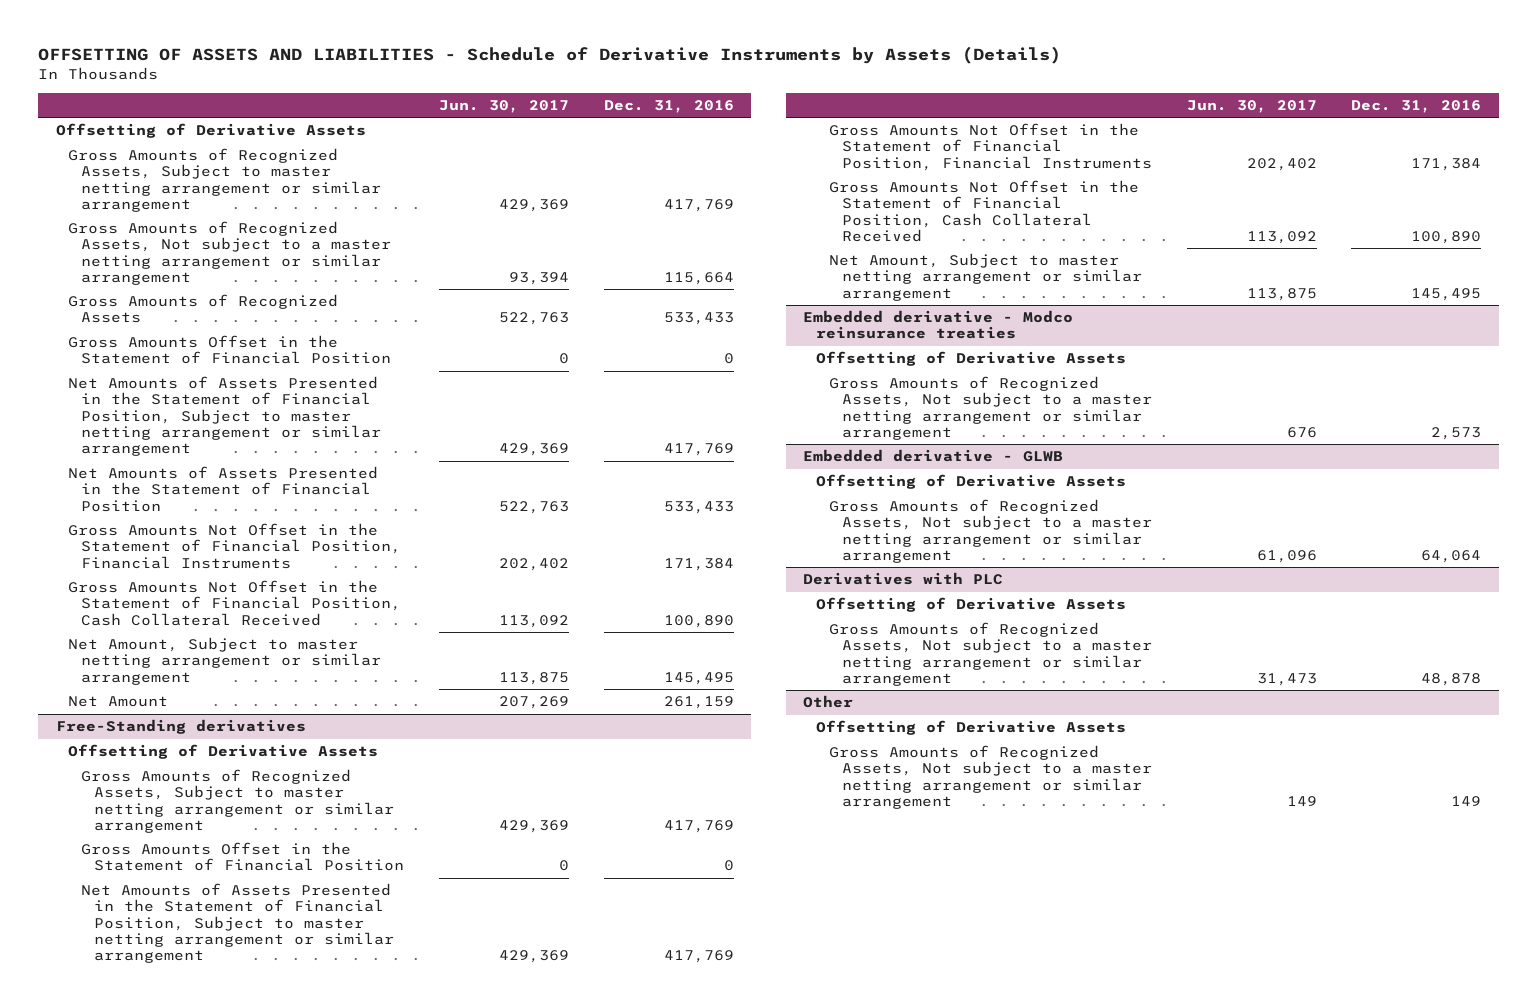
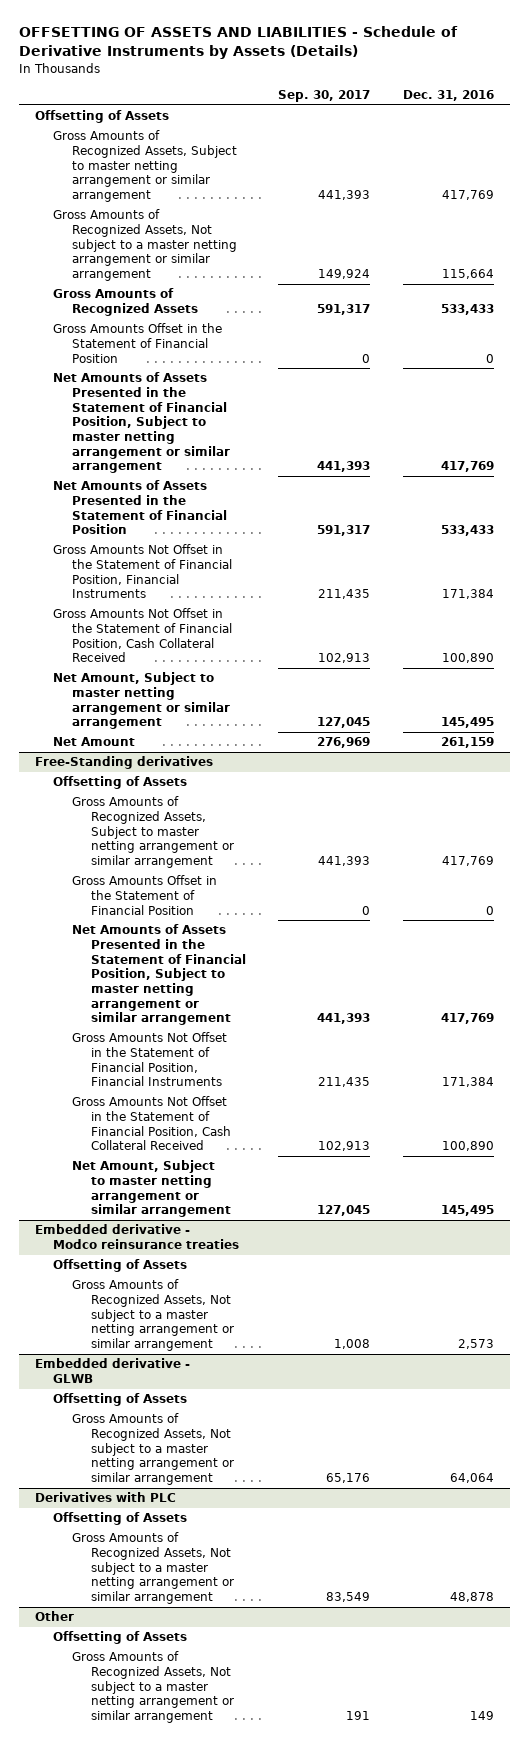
- | Jun. 30, 2017 | Dec. 31, 2016
+ | Sep. 30, 2017 | Dec. 31, 2016
- Offsetting of Derivative Assets
+ Offsetting of Assets
@ Free-Standing derivatives
- Offsetting of Derivative Assets
+ Offsetting of Assets
@ Embedded derivative - Modco reinsurance treaties
- Offsetting of Derivative Assets
+ Offsetting of Assets
@ Embedded derivative - GLWB
- Offsetting of Derivative Assets
+ Offsetting of Assets
@ Derivatives with PLC
- Offsetting of Derivative Assets
+ Offsetting of Assets
@ Other
- Offsetting of Derivative Assets
+ Offsetting of Assets

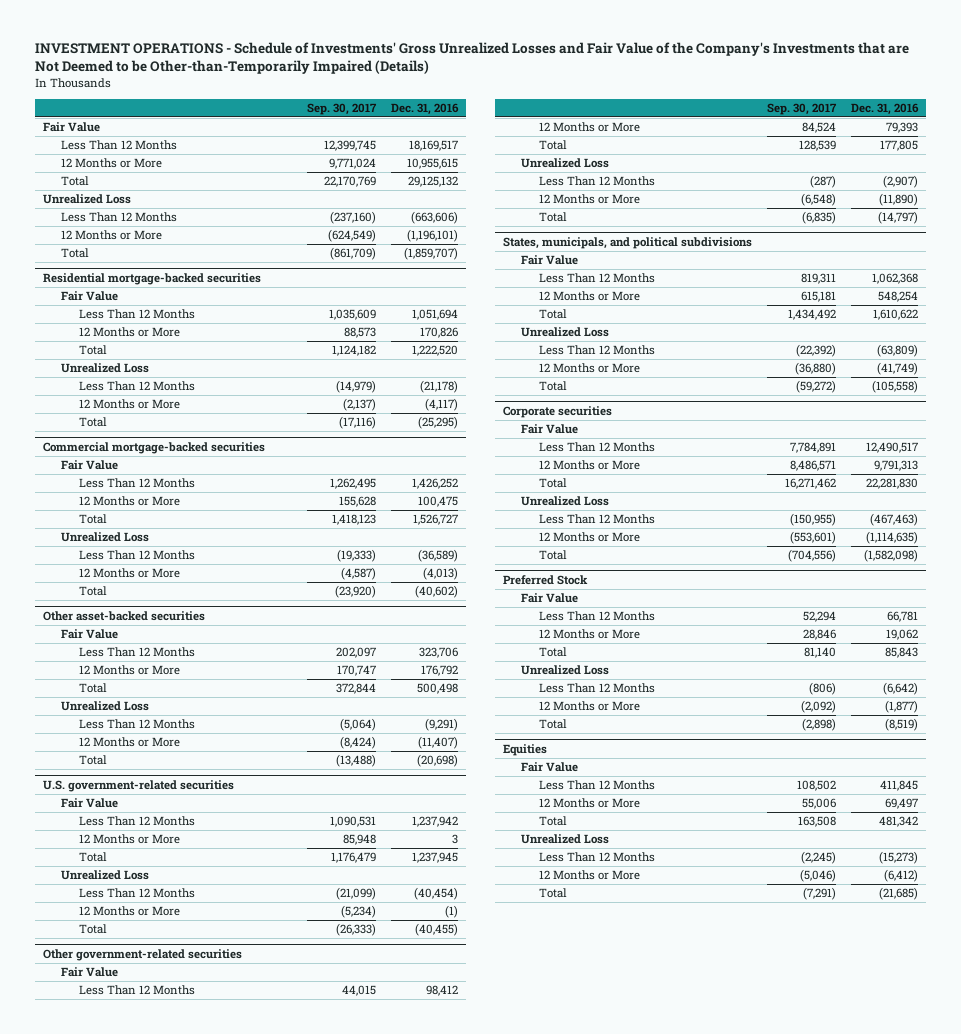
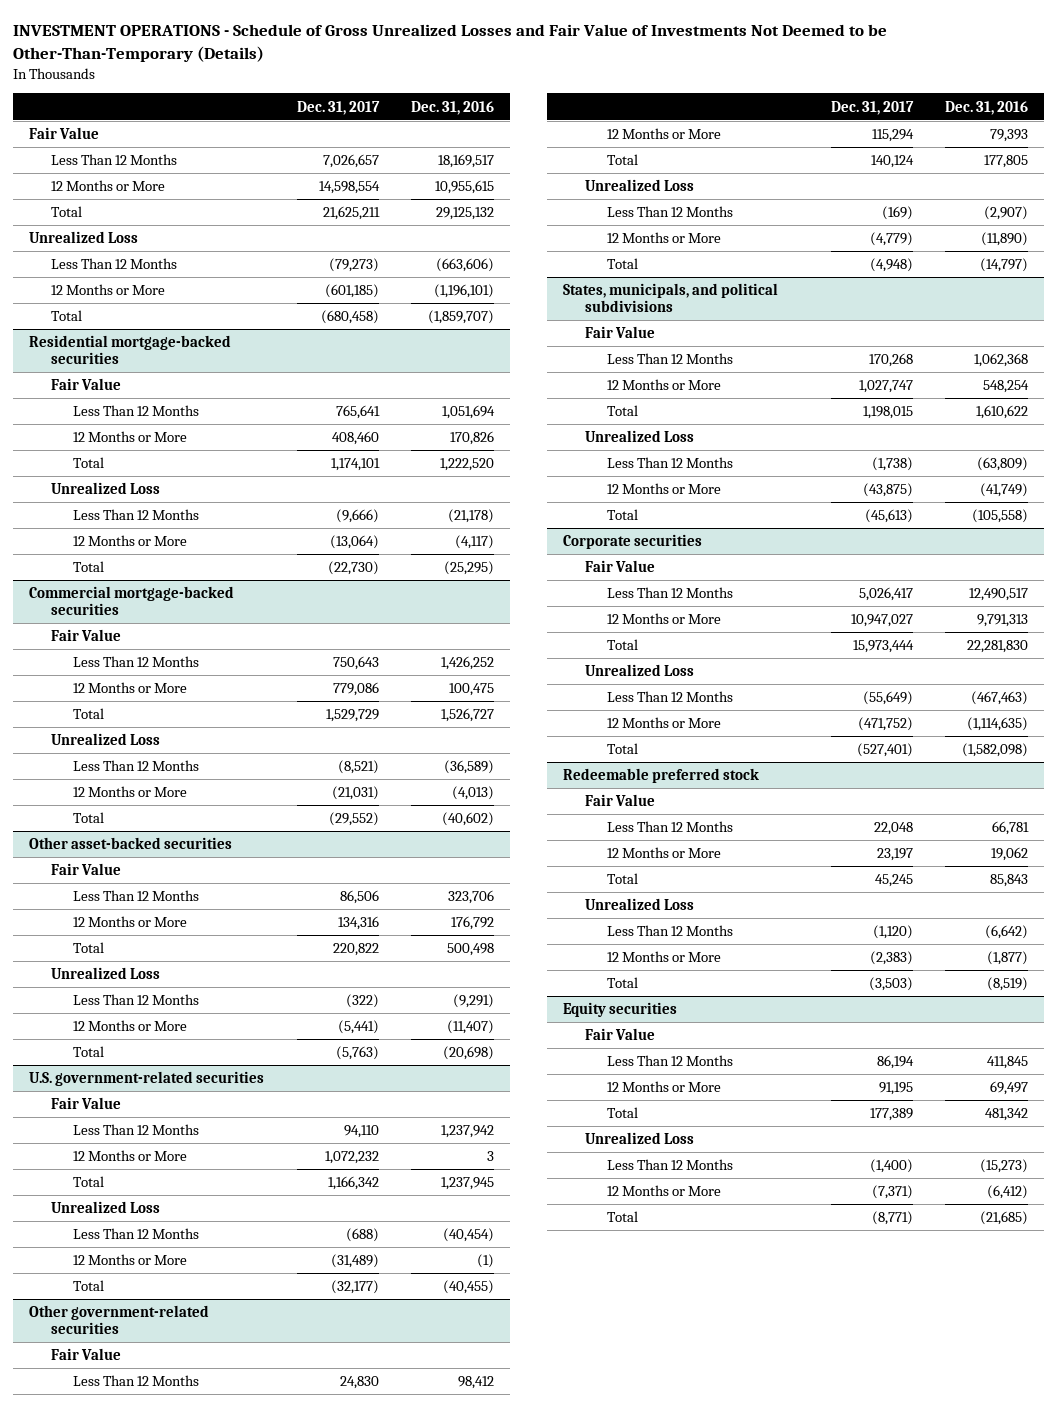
- INVESTMENT OPERATIONS - Schedule of Investments' Gross Unrealized Losses and Fair Value of the Company's Investments that are Not Deemed to be Other-than-Temporarily Impaired (Details)
+ INVESTMENT OPERATIONS - Schedule of Gross Unrealized Losses and Fair Value of Investments Not Deemed to be Other-Than-Temporary (Details)
- | Sep. 30, 2017 | Dec. 31, 2016
+ | Dec. 31, 2017 | Dec. 31, 2016
- Preferred Stock
+ Redeemable preferred stock
- Equities
+ Equity securities

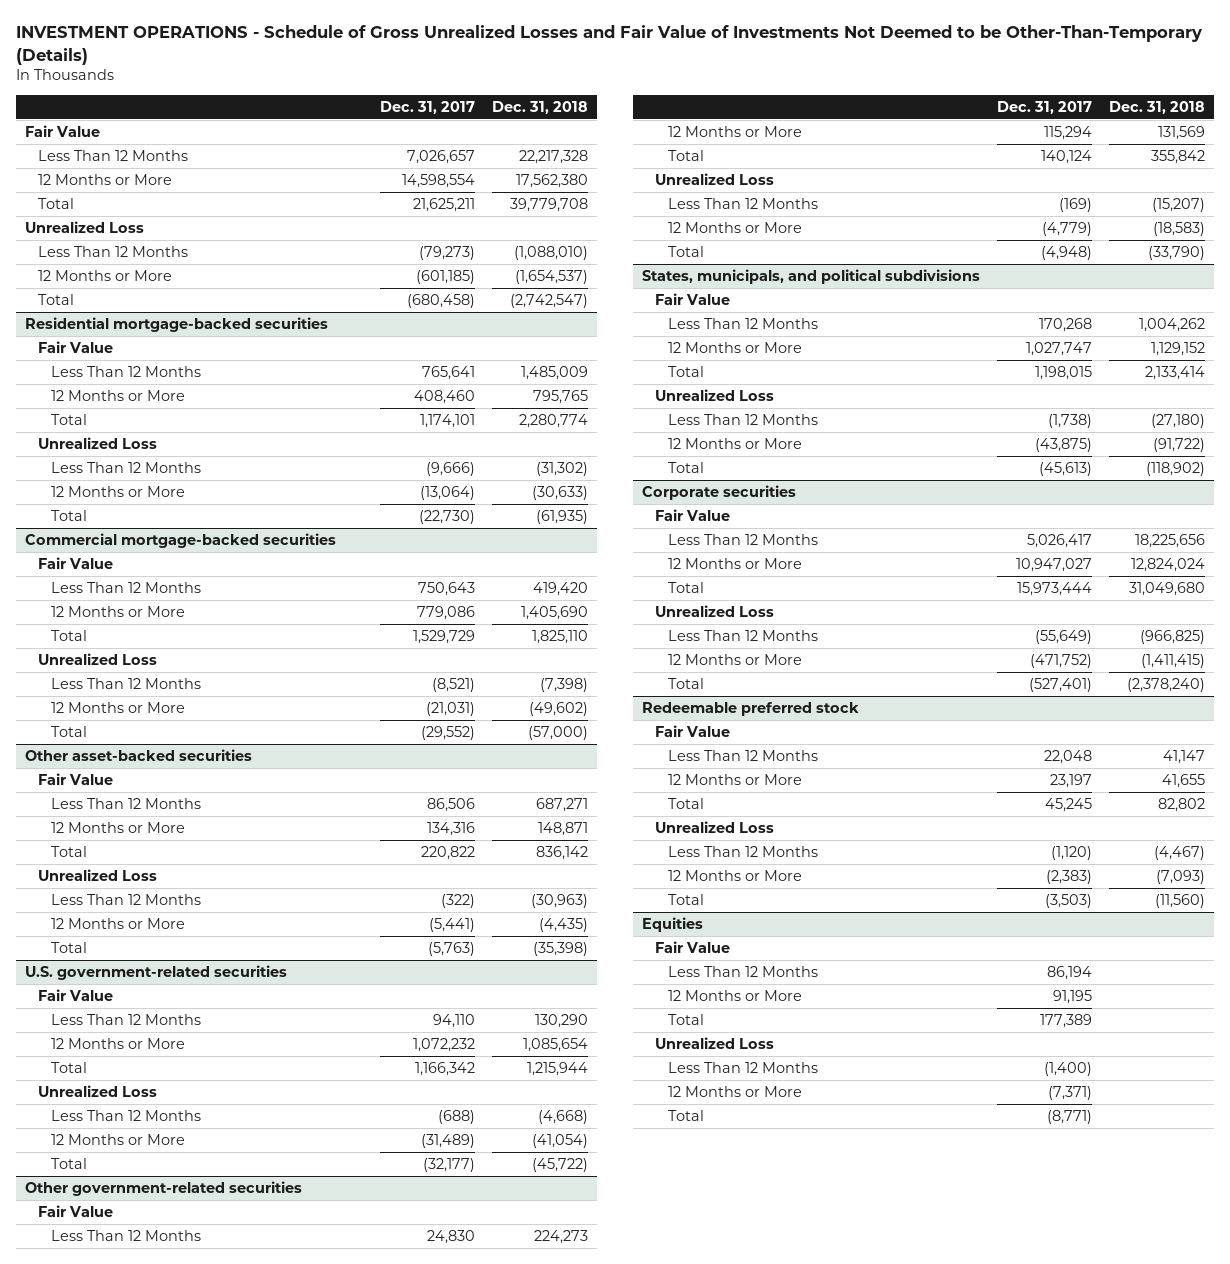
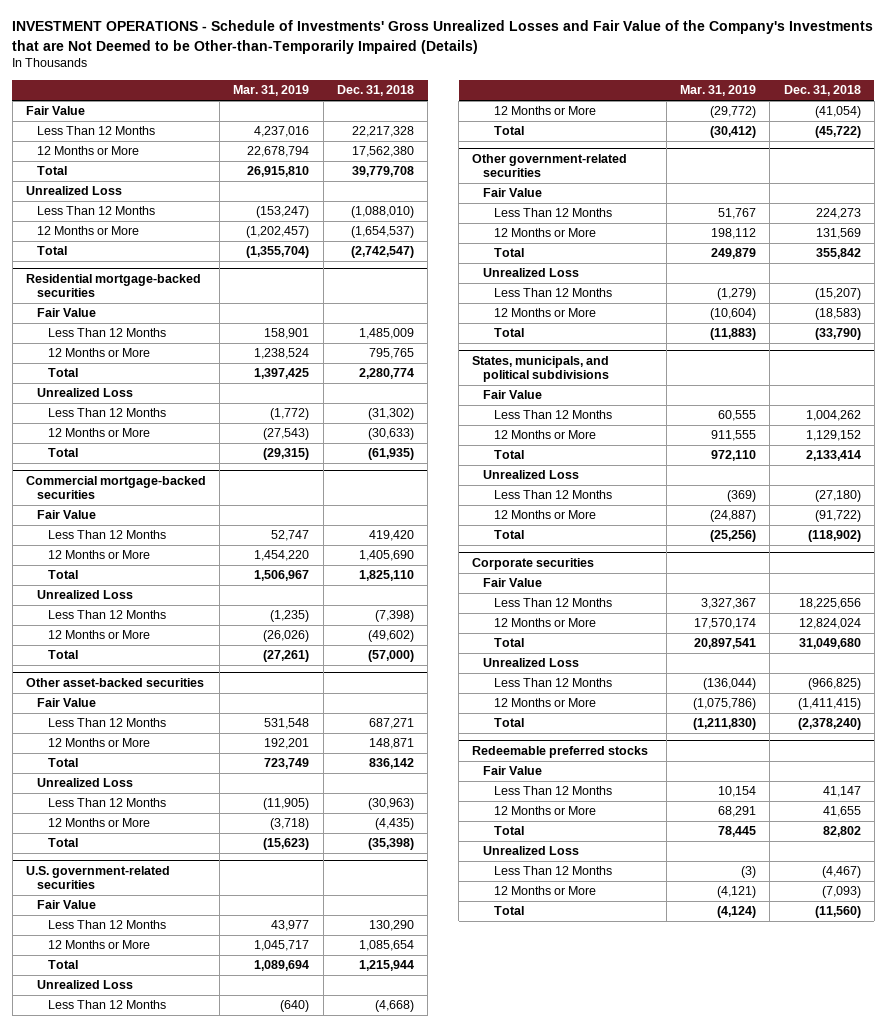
- INVESTMENT OPERATIONS - Schedule of Gross Unrealized Losses and Fair Value of Investments Not Deemed to be Other-Than-Temporary (Details)
+ INVESTMENT OPERATIONS - Schedule of Investments' Gross Unrealized Losses and Fair Value of the Company's Investments that are Not Deemed to be Other-than-Temporarily Impaired (Details)
- | Dec. 31, 2017 | Dec. 31, 2018
+ | Mar. 31, 2019 | Dec. 31, 2018
- Redeemable preferred stock
+ Redeemable preferred stocks
- Equities
- Fair Value
- Less Than 12 Months | 86,194 |
- 12 Months or More | 91,195 |
- Total | 177,389 |
- Unrealized Loss
- Less Than 12 Months | (1,400) |
- 12 Months or More | (7,371) |
- Total | (8,771) |

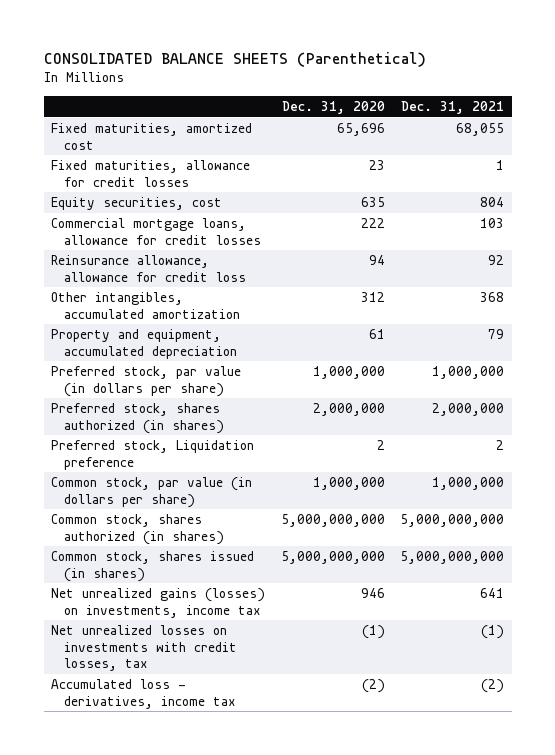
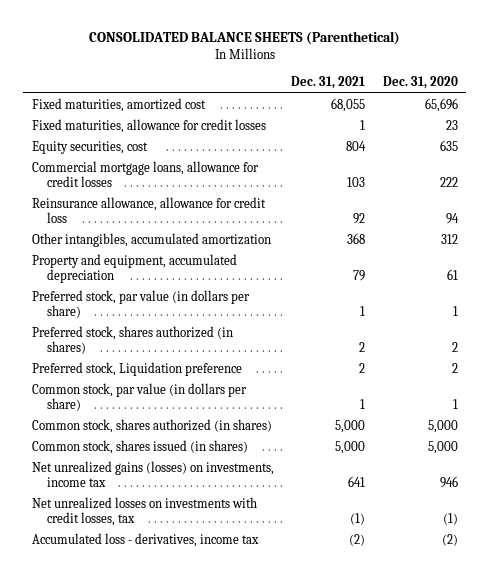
- | Dec. 31, 2020 | Dec. 31, 2021
+ | Dec. 31, 2021 | Dec. 31, 2020
- Preferred stock, par value (in dollars per share) | 1,000,000 | 1,000,000
- Preferred stock, shares authorized (in shares) | 2,000,000 | 2,000,000
+ Preferred stock, par value (in dollars per share) | 1 | 1
+ Preferred stock, shares authorized (in shares) | 2 | 2
- Common stock, par value (in dollars per share) | 1,000,000 | 1,000,000
- Common stock, shares authorized (in shares) | 5,000,000,000 | 5,000,000,000
- Common stock, shares issued (in shares) | 5,000,000,000 | 5,000,000,000
+ Common stock, par value (in dollars per share) | 1 | 1
+ Common stock, shares authorized (in shares) | 5,000 | 5,000
+ Common stock, shares issued (in shares) | 5,000 | 5,000

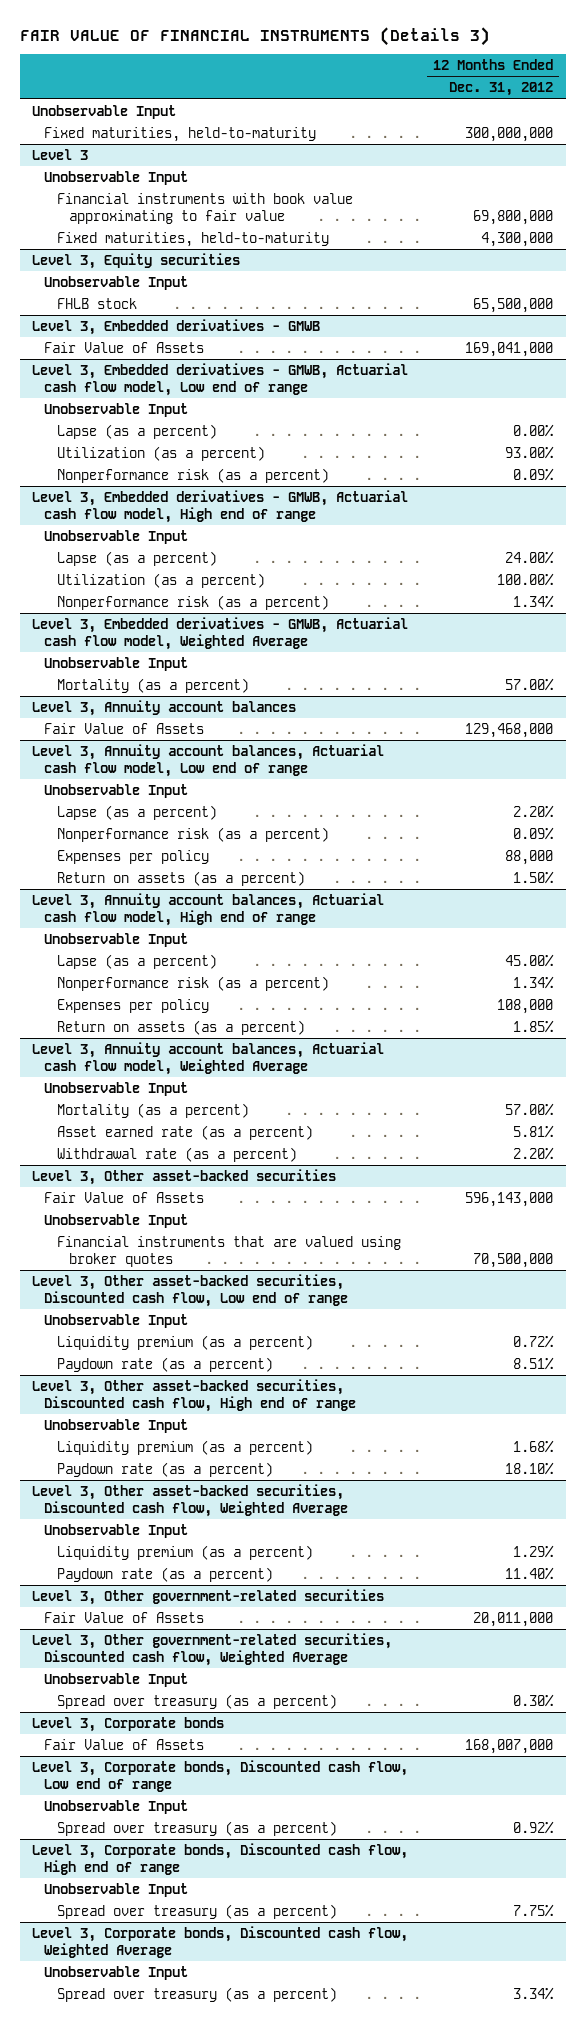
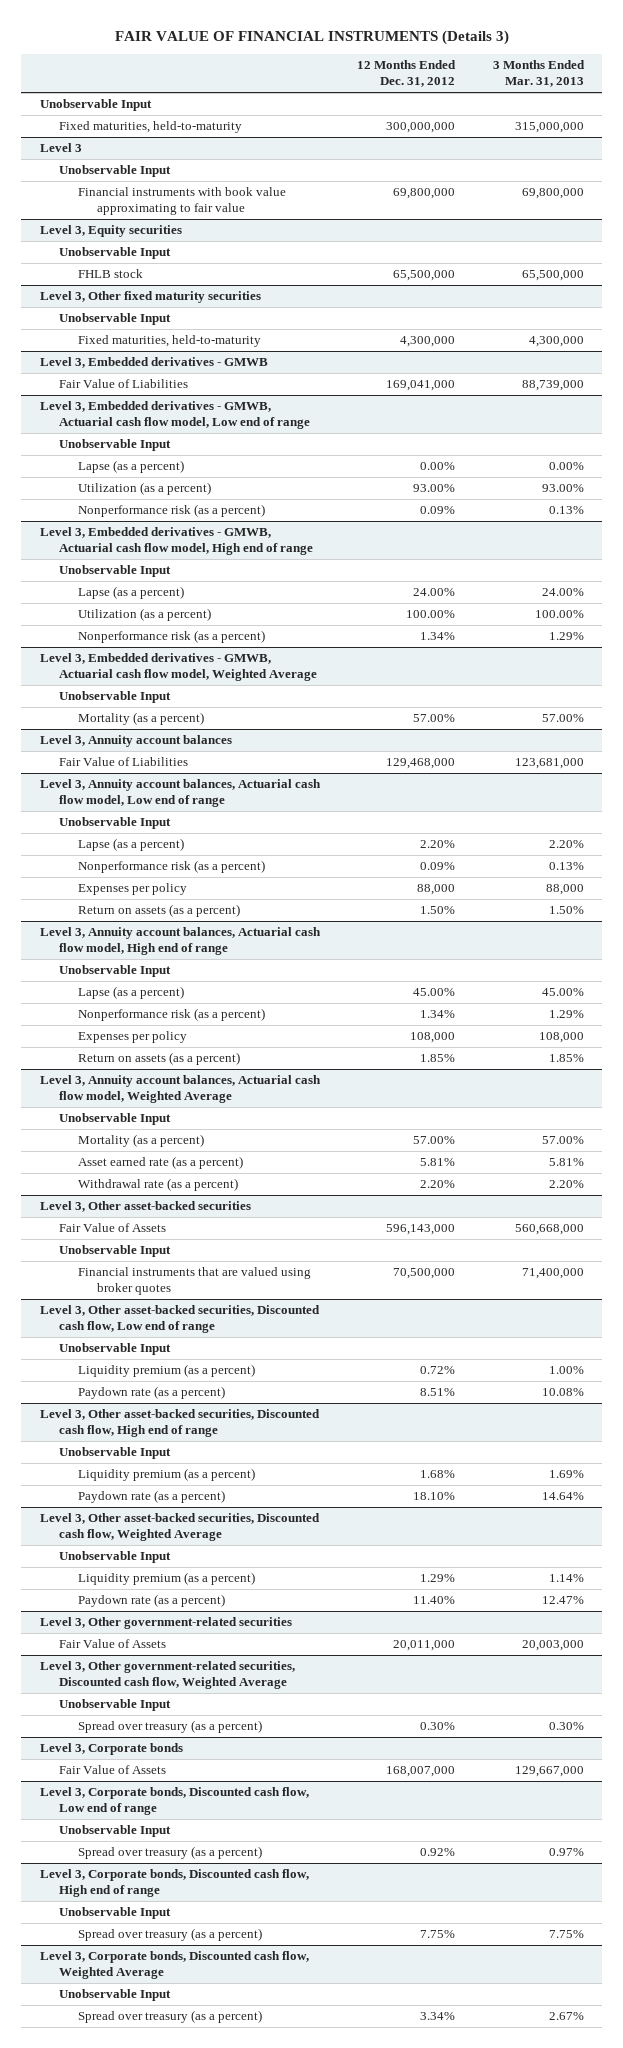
- | 12 Months Ended Dec. 31, 2012
+ | 12 Months Ended Dec. 31, 2012 | 3 Months Ended Mar. 31, 2013
@ Level 3
- Fixed maturities, held-to-maturity | 4,300,000
+ Level 3, Other fixed maturity securities
+ Unobservable Input
+ Fixed maturities, held-to-maturity | 4,300,000 | 4,300,000
@ Level 3, Embedded derivatives - GMWB
- Fair Value of Assets | 169,041,000
+ Fair Value of Liabilities | 169,041,000 | 88,739,000
@ Level 3, Annuity account balances
- Fair Value of Assets | 129,468,000
+ Fair Value of Liabilities | 129,468,000 | 123,681,000

